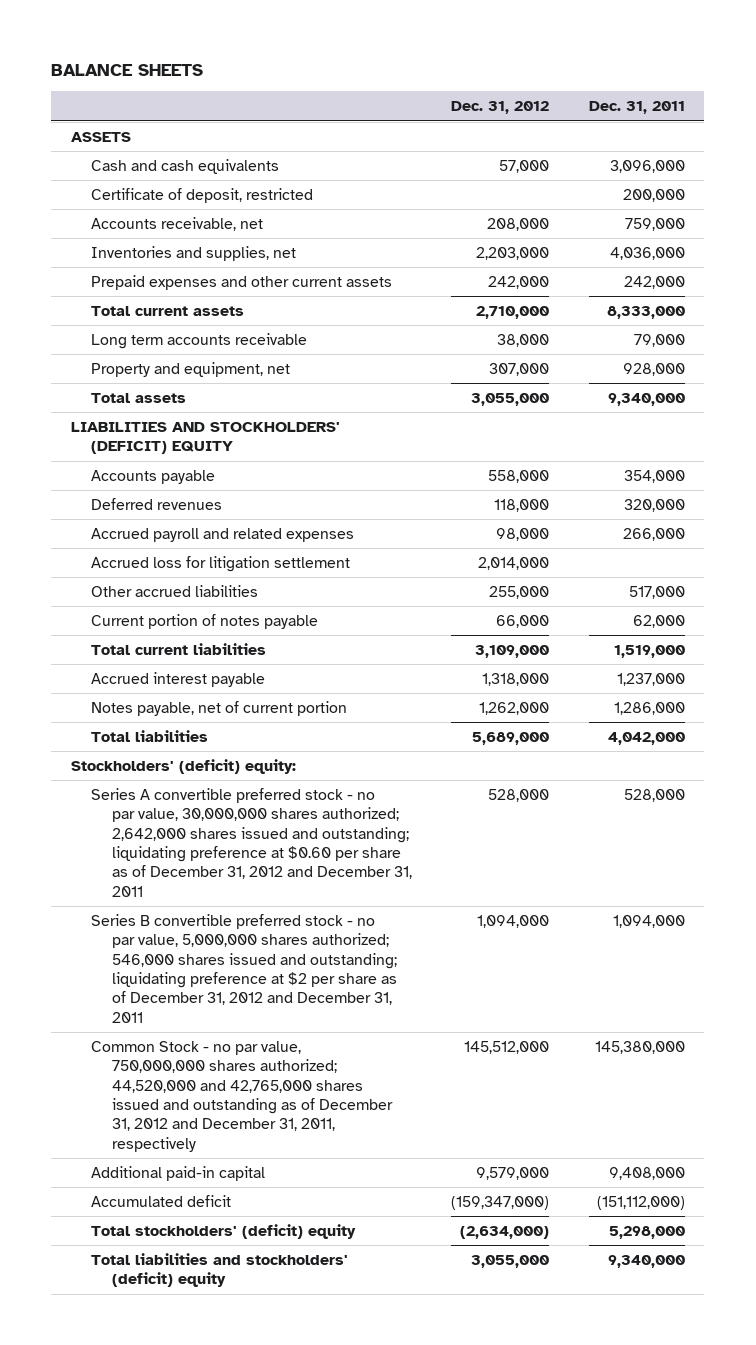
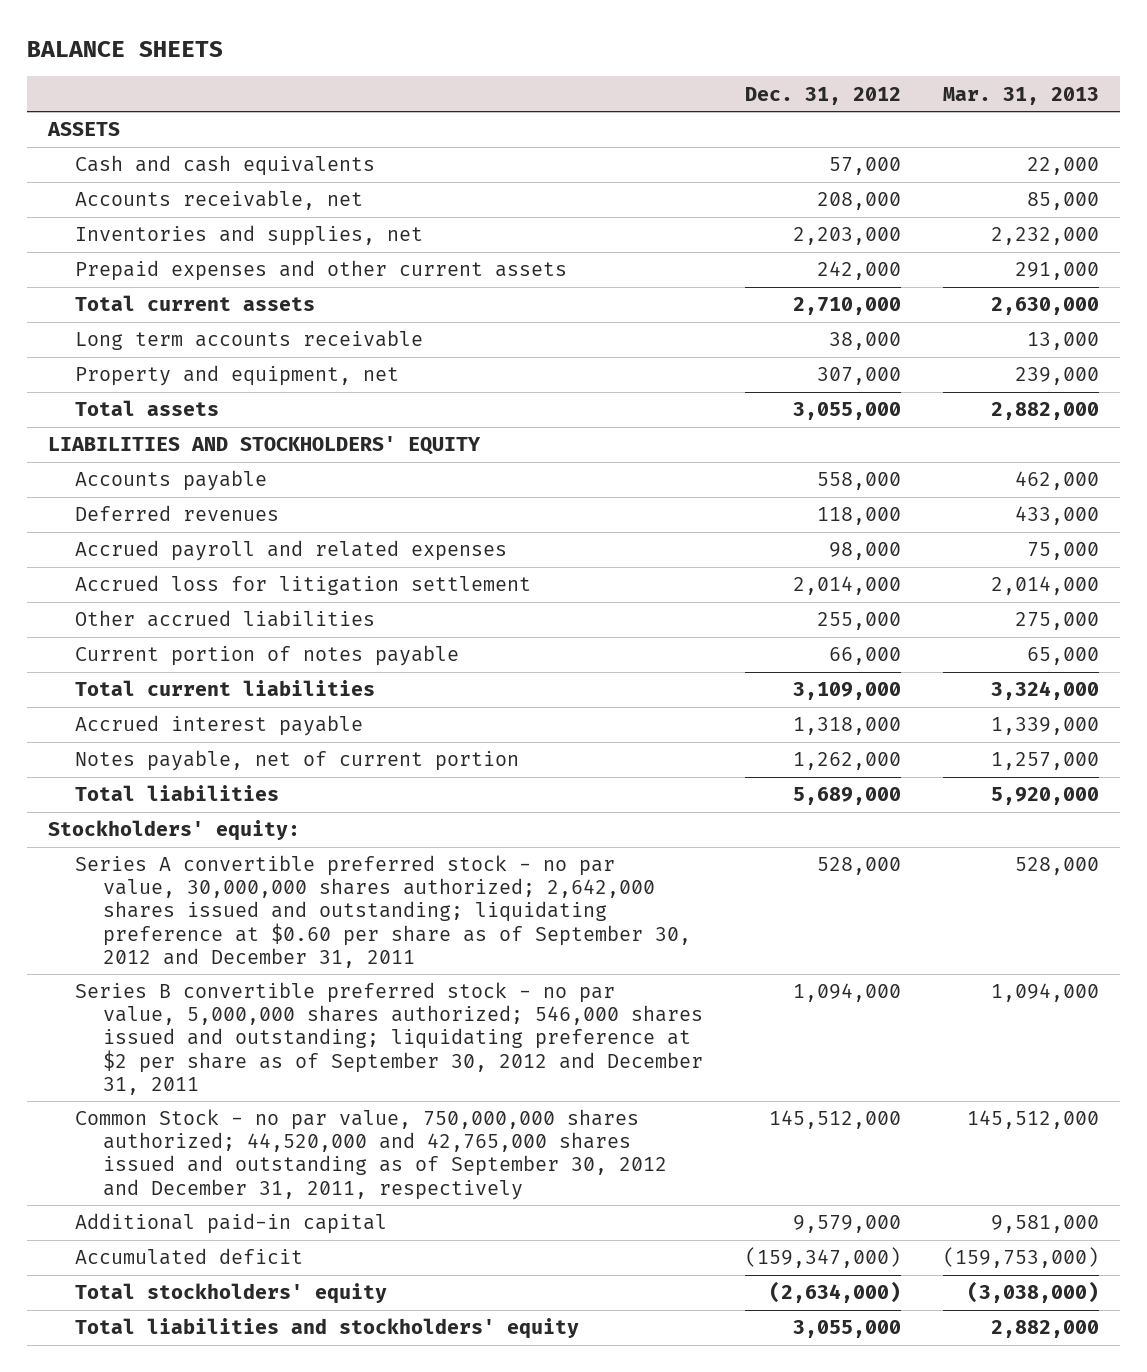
- | Dec. 31, 2012 | Dec. 31, 2011
+ | Dec. 31, 2012 | Mar. 31, 2013
- Certificate of deposit, restricted | | 200,000
- LIABILITIES AND STOCKHOLDERS' (DEFICIT) EQUITY
+ LIABILITIES AND STOCKHOLDERS' EQUITY
- Stockholders' (deficit) equity:
- Series A convertible preferred stock - no par value, 30,000,000 shares authorized; 2,642,000 shares issued and outstanding; liquidating preference at $0.60 per share as of December 31, 2012 and December 31, 2011 | 528,000 | 528,000
- Series B convertible preferred stock - no par value, 5,000,000 shares authorized; 546,000 shares issued and outstanding; liquidating preference at $2 per share as of December 31, 2012 and December 31, 2011 | 1,094,000 | 1,094,000
- Common Stock - no par value, 750,000,000 shares authorized; 44,520,000 and 42,765,000 shares issued and outstanding as of December 31, 2012 and December 31, 2011, respectively | 145,512,000 | 145,380,000
+ Stockholders' equity:
+ Series A convertible preferred stock - no par value, 30,000,000 shares authorized; 2,642,000 shares issued and outstanding; liquidating preference at $0.60 per share as of September 30, 2012 and December 31, 2011 | 528,000 | 528,000
+ Series B convertible preferred stock - no par value, 5,000,000 shares authorized; 546,000 shares issued and outstanding; liquidating preference at $2 per share as of September 30, 2012 and December 31, 2011 | 1,094,000 | 1,094,000
+ Common Stock - no par value, 750,000,000 shares authorized; 44,520,000 and 42,765,000 shares issued and outstanding as of September 30, 2012 and December 31, 2011, respectively | 145,512,000 | 145,512,000
- Total stockholders' (deficit) equity | (2,634,000) | 5,298,000
- Total liabilities and stockholders' (deficit) equity | 3,055,000 | 9,340,000
+ Total stockholders' equity | (2,634,000) | (3,038,000)
+ Total liabilities and stockholders' equity | 3,055,000 | 2,882,000

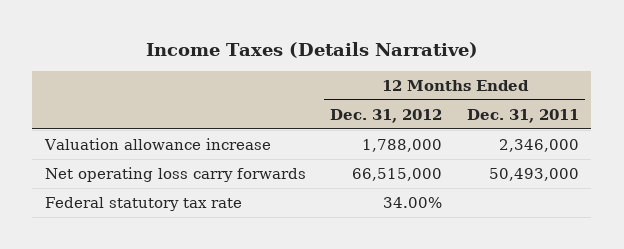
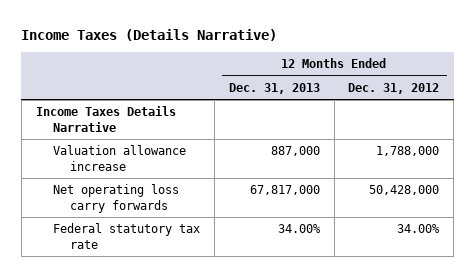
- | 12 Months Ended Dec. 31, 2012 | 12 Months Ended Dec. 31, 2011
+ | 12 Months Ended Dec. 31, 2013 | 12 Months Ended Dec. 31, 2012
+ Income Taxes Details Narrative
- Net operating loss carry forwards | 66,515,000 | 50,493,000
+ Net operating loss carry forwards | 67,817,000 | 50,428,000

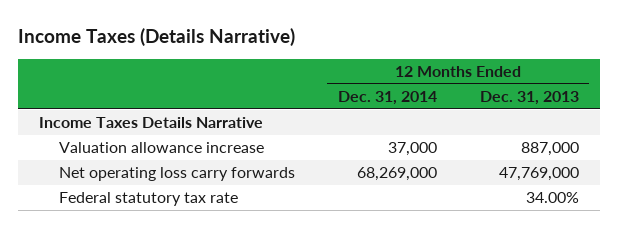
- | 12 Months Ended Dec. 31, 2013 | 12 Months Ended Dec. 31, 2012
+ | 12 Months Ended Dec. 31, 2014 | 12 Months Ended Dec. 31, 2013
- Net operating loss carry forwards | 67,817,000 | 50,428,000
+ Net operating loss carry forwards | 68,269,000 | 47,769,000

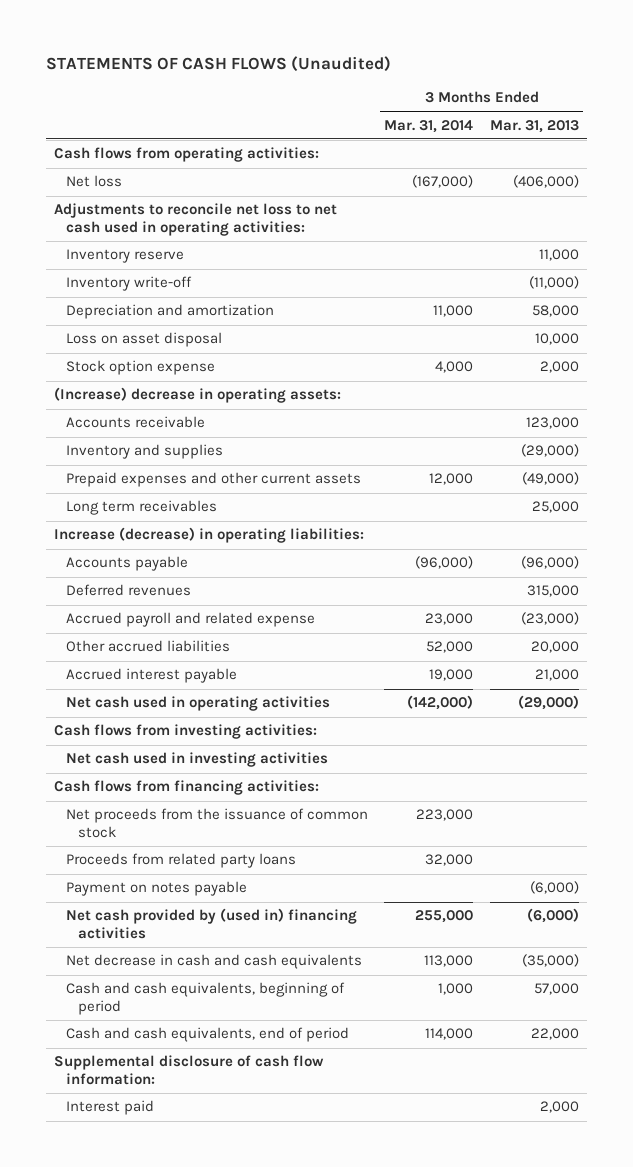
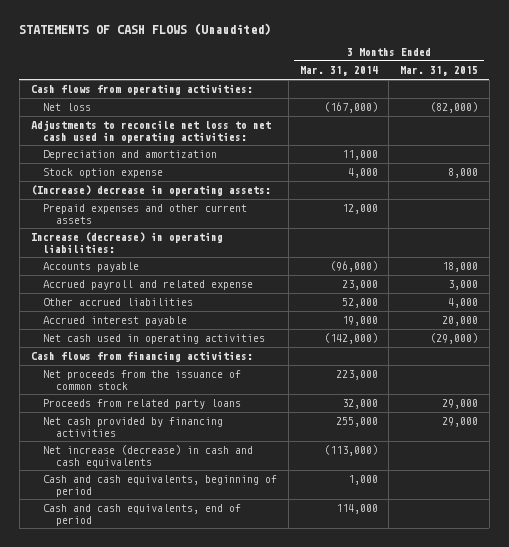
- | 3 Months Ended Mar. 31, 2014 | 3 Months Ended Mar. 31, 2013
+ | 3 Months Ended Mar. 31, 2014 | 3 Months Ended Mar. 31, 2015
- Inventory reserve | | 11,000
- Inventory write-off | | (11,000)
- Loss on asset disposal | | 10,000
- Accounts receivable | | 123,000
- Inventory and supplies | | (29,000)
- Long term receivables | | 25,000
- Deferred revenues | | 315,000
- Cash flows from investing activities:
- Net cash used in investing activities
- Payment on notes payable | | (6,000)
- Net cash provided by (used in) financing activities | 255,000 | (6,000)
- Net decrease in cash and cash equivalents | 113,000 | (35,000)
+ Net cash provided by financing activities | 255,000 | 29,000
+ Net increase (decrease) in cash and cash equivalents | (113,000) |
- Supplemental disclosure of cash flow information:
- Interest paid | | 2,000

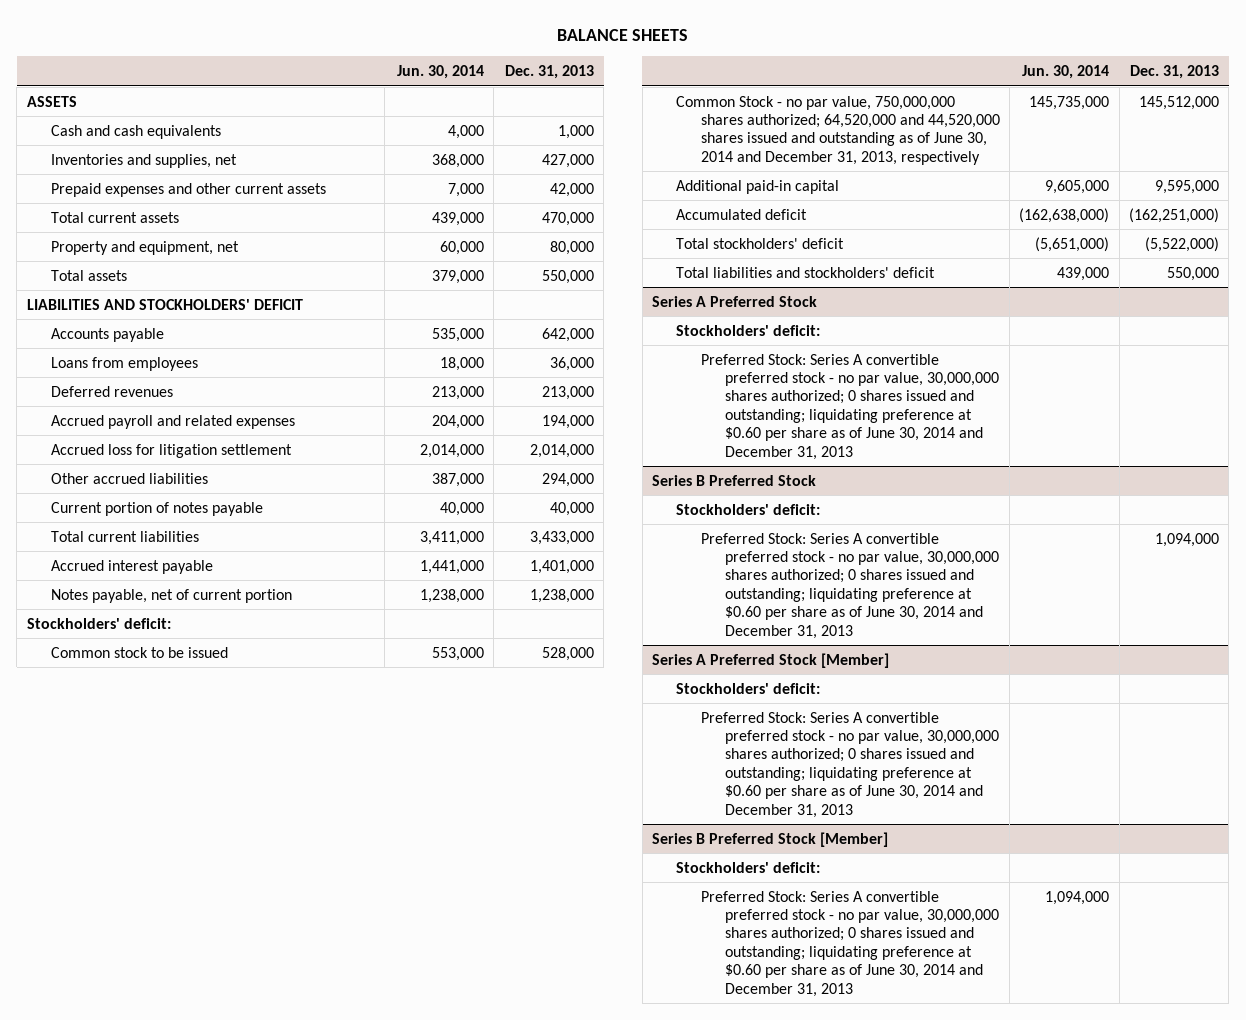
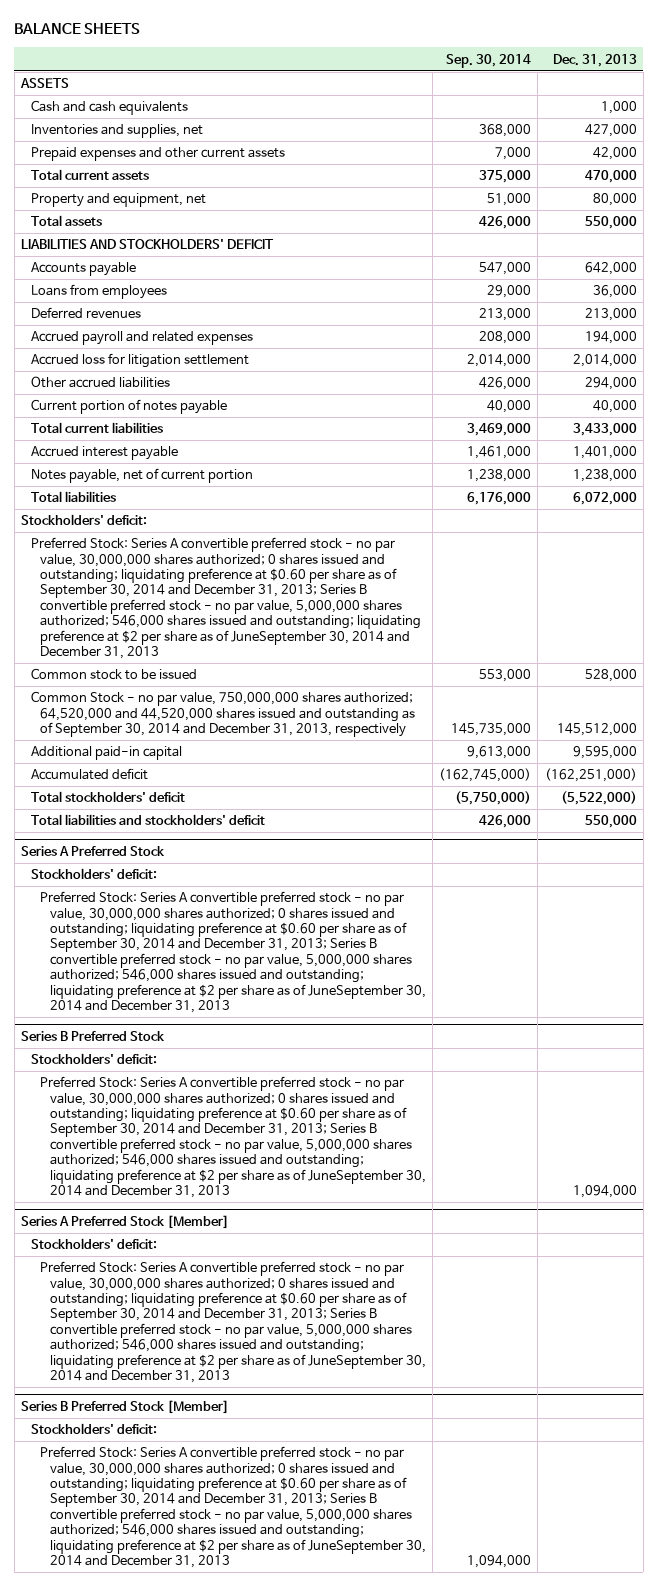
- | Jun. 30, 2014 | Dec. 31, 2013
+ | Sep. 30, 2014 | Dec. 31, 2013
+ Total liabilities | 6,176,000 | 6,072,000
+ Preferred Stock: Series A convertible preferred stock - no par value, 30,000,000 shares authorized; 0 shares issued and outstanding; liquidating preference at $0.60 per share as of September 30, 2014 and December 31, 2013; Series B convertible preferred stock - no par value, 5,000,000 shares authorized; 546,000 shares issued and outstanding; liquidating preference at $2 per share as of JuneSeptember 30, 2014 and December 31, 2013
- Common Stock - no par value, 750,000,000 shares authorized; 64,520,000 and 44,520,000 shares issued and outstanding as of June 30, 2014 and December 31, 2013, respectively | 145,735,000 | 145,512,000
+ Common Stock - no par value, 750,000,000 shares authorized; 64,520,000 and 44,520,000 shares issued and outstanding as of September 30, 2014 and December 31, 2013, respectively | 145,735,000 | 145,512,000
@ Series A Preferred Stock
- Preferred Stock: Series A convertible preferred stock - no par value, 30,000,000 shares authorized; 0 shares issued and outstanding; liquidating preference at $0.60 per share as of June 30, 2014 and December 31, 2013
+ Preferred Stock: Series A convertible preferred stock - no par value, 30,000,000 shares authorized; 0 shares issued and outstanding; liquidating preference at $0.60 per share as of September 30, 2014 and December 31, 2013; Series B convertible preferred stock - no par value, 5,000,000 shares authorized; 546,000 shares issued and outstanding; liquidating preference at $2 per share as of JuneSeptember 30, 2014 and December 31, 2013
@ Series B Preferred Stock
- Preferred Stock: Series A convertible preferred stock - no par value, 30,000,000 shares authorized; 0 shares issued and outstanding; liquidating preference at $0.60 per share as of June 30, 2014 and December 31, 2013 | | 1,094,000
+ Preferred Stock: Series A convertible preferred stock - no par value, 30,000,000 shares authorized; 0 shares issued and outstanding; liquidating preference at $0.60 per share as of September 30, 2014 and December 31, 2013; Series B convertible preferred stock - no par value, 5,000,000 shares authorized; 546,000 shares issued and outstanding; liquidating preference at $2 per share as of JuneSeptember 30, 2014 and December 31, 2013 | | 1,094,000
@ Series A Preferred Stock [Member]
- Preferred Stock: Series A convertible preferred stock - no par value, 30,000,000 shares authorized; 0 shares issued and outstanding; liquidating preference at $0.60 per share as of June 30, 2014 and December 31, 2013
+ Preferred Stock: Series A convertible preferred stock - no par value, 30,000,000 shares authorized; 0 shares issued and outstanding; liquidating preference at $0.60 per share as of September 30, 2014 and December 31, 2013; Series B convertible preferred stock - no par value, 5,000,000 shares authorized; 546,000 shares issued and outstanding; liquidating preference at $2 per share as of JuneSeptember 30, 2014 and December 31, 2013
@ Series B Preferred Stock [Member]
- Preferred Stock: Series A convertible preferred stock - no par value, 30,000,000 shares authorized; 0 shares issued and outstanding; liquidating preference at $0.60 per share as of June 30, 2014 and December 31, 2013 | 1,094,000 |
+ Preferred Stock: Series A convertible preferred stock - no par value, 30,000,000 shares authorized; 0 shares issued and outstanding; liquidating preference at $0.60 per share as of September 30, 2014 and December 31, 2013; Series B convertible preferred stock - no par value, 5,000,000 shares authorized; 546,000 shares issued and outstanding; liquidating preference at $2 per share as of JuneSeptember 30, 2014 and December 31, 2013 | 1,094,000 |

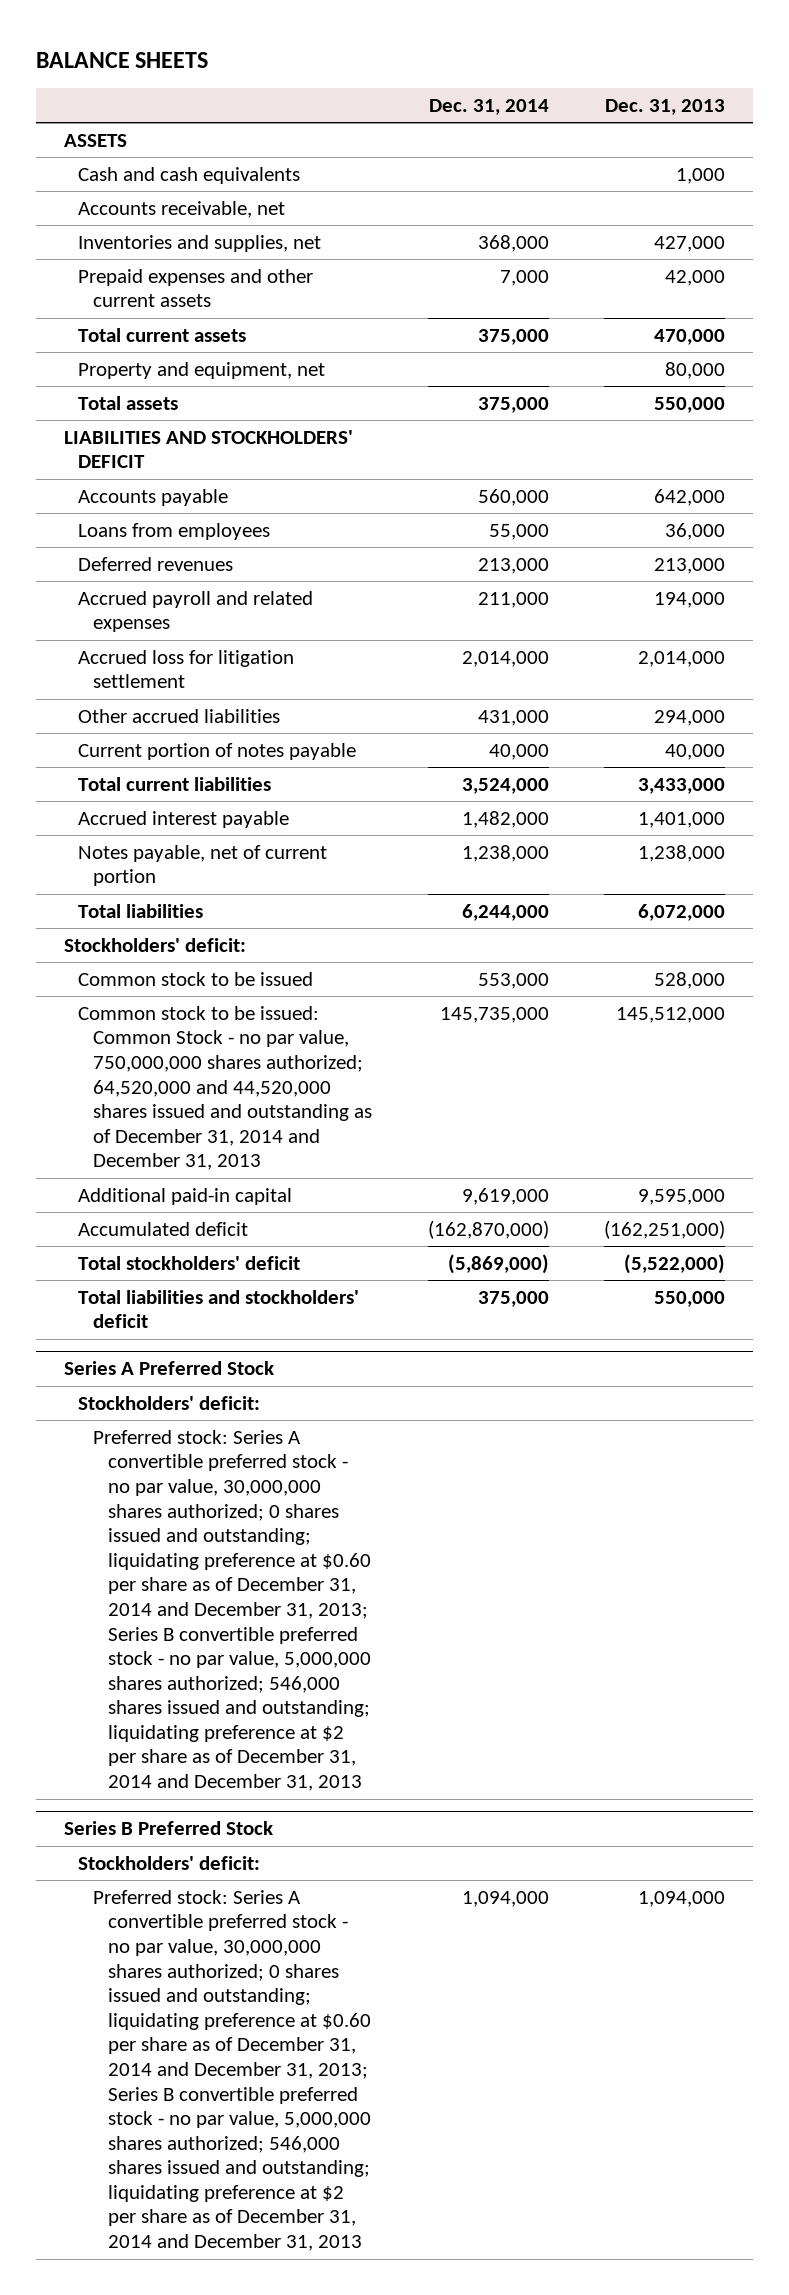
- | Sep. 30, 2014 | Dec. 31, 2013
+ | Dec. 31, 2014 | Dec. 31, 2013
+ Accounts receivable, net
- Preferred Stock: Series A convertible preferred stock - no par value, 30,000,000 shares authorized; 0 shares issued and outstanding; liquidating preference at $0.60 per share as of September 30, 2014 and December 31, 2013; Series B convertible preferred stock - no par value, 5,000,000 shares authorized; 546,000 shares issued and outstanding; liquidating preference at $2 per share as of JuneSeptember 30, 2014 and December 31, 2013
- Common Stock - no par value, 750,000,000 shares authorized; 64,520,000 and 44,520,000 shares issued and outstanding as of September 30, 2014 and December 31, 2013, respectively | 145,735,000 | 145,512,000
+ Common stock to be issued: Common Stock - no par value, 750,000,000 shares authorized; 64,520,000 and 44,520,000 shares issued and outstanding as of December 31, 2014 and December 31, 2013 | 145,735,000 | 145,512,000
@ Series A Preferred Stock
- Preferred Stock: Series A convertible preferred stock - no par value, 30,000,000 shares authorized; 0 shares issued and outstanding; liquidating preference at $0.60 per share as of September 30, 2014 and December 31, 2013; Series B convertible preferred stock - no par value, 5,000,000 shares authorized; 546,000 shares issued and outstanding; liquidating preference at $2 per share as of JuneSeptember 30, 2014 and December 31, 2013
+ Preferred stock: Series A convertible preferred stock - no par value, 30,000,000 shares authorized; 0 shares issued and outstanding; liquidating preference at $0.60 per share as of December 31, 2014 and December 31, 2013; Series B convertible preferred stock - no par value, 5,000,000 shares authorized; 546,000 shares issued and outstanding; liquidating preference at $2 per share as of December 31, 2014 and December 31, 2013
@ Series B Preferred Stock
- Preferred Stock: Series A convertible preferred stock - no par value, 30,000,000 shares authorized; 0 shares issued and outstanding; liquidating preference at $0.60 per share as of September 30, 2014 and December 31, 2013; Series B convertible preferred stock - no par value, 5,000,000 shares authorized; 546,000 shares issued and outstanding; liquidating preference at $2 per share as of JuneSeptember 30, 2014 and December 31, 2013 | | 1,094,000
- Series A Preferred Stock [Member]
- Stockholders' deficit:
- Preferred Stock: Series A convertible preferred stock - no par value, 30,000,000 shares authorized; 0 shares issued and outstanding; liquidating preference at $0.60 per share as of September 30, 2014 and December 31, 2013; Series B convertible preferred stock - no par value, 5,000,000 shares authorized; 546,000 shares issued and outstanding; liquidating preference at $2 per share as of JuneSeptember 30, 2014 and December 31, 2013
- Series B Preferred Stock [Member]
- Stockholders' deficit:
- Preferred Stock: Series A convertible preferred stock - no par value, 30,000,000 shares authorized; 0 shares issued and outstanding; liquidating preference at $0.60 per share as of September 30, 2014 and December 31, 2013; Series B convertible preferred stock - no par value, 5,000,000 shares authorized; 546,000 shares issued and outstanding; liquidating preference at $2 per share as of JuneSeptember 30, 2014 and December 31, 2013 | 1,094,000 |
@ Series B Preferred Stock
+ Preferred stock: Series A convertible preferred stock - no par value, 30,000,000 shares authorized; 0 shares issued and outstanding; liquidating preference at $0.60 per share as of December 31, 2014 and December 31, 2013; Series B convertible preferred stock - no par value, 5,000,000 shares authorized; 546,000 shares issued and outstanding; liquidating preference at $2 per share as of December 31, 2014 and December 31, 2013 | 1,094,000 | 1,094,000

